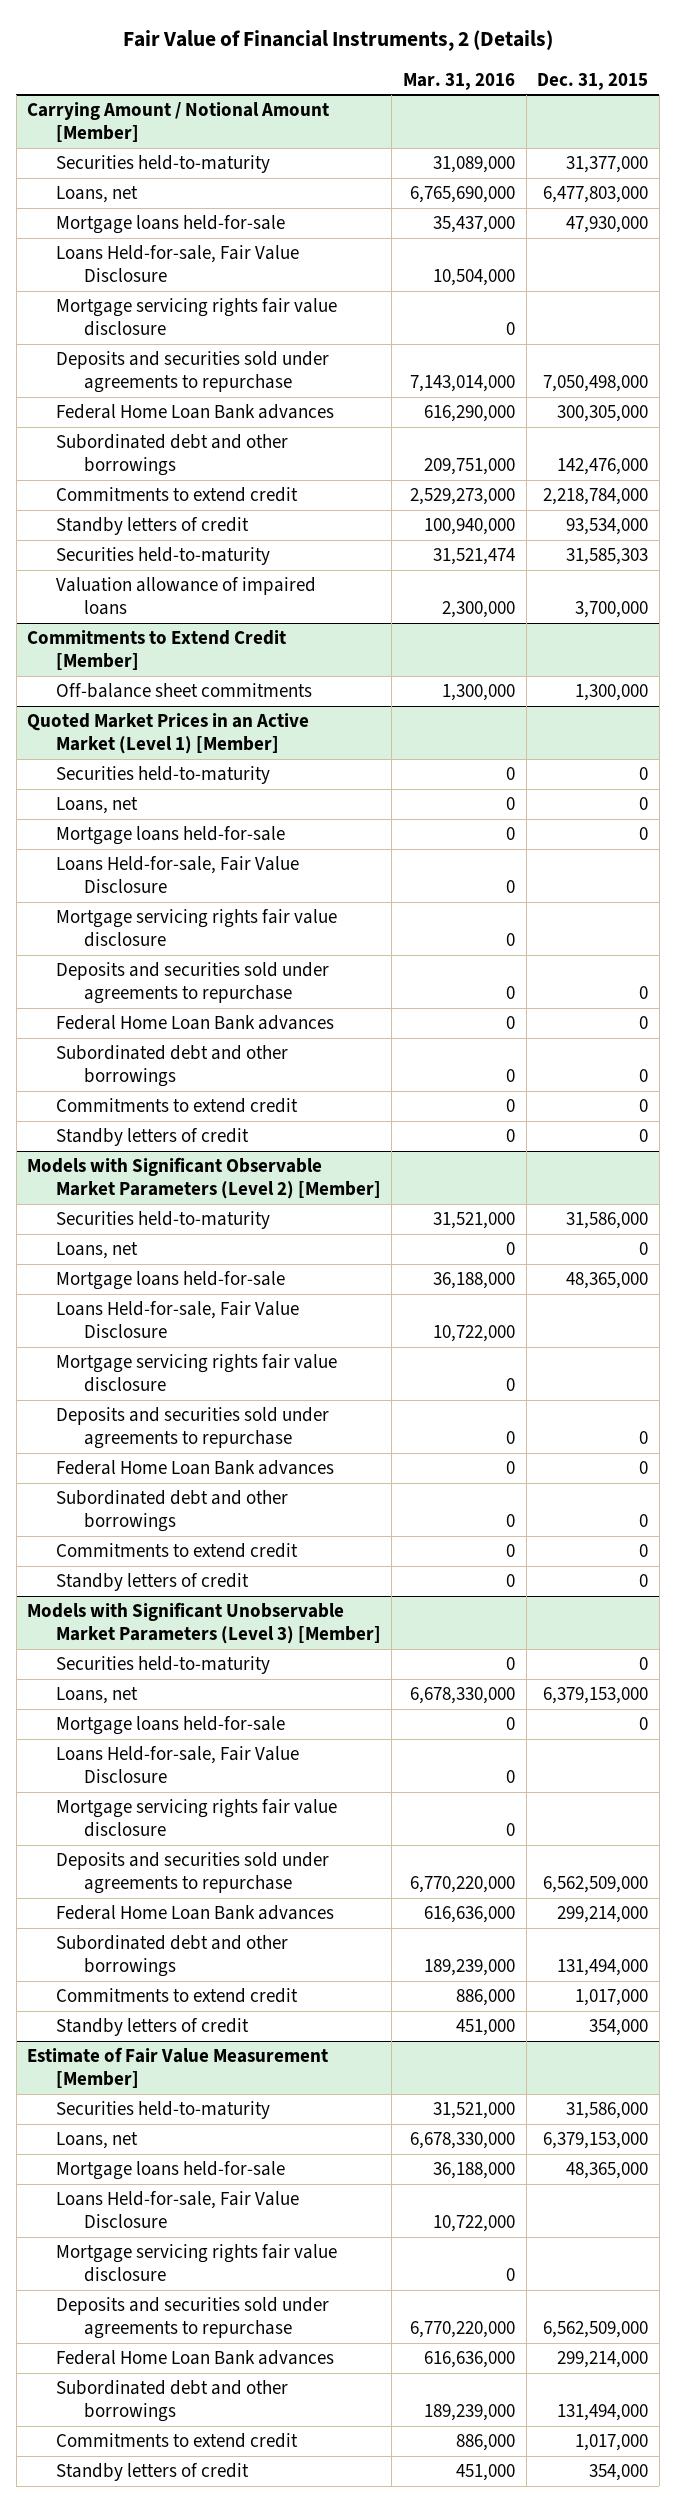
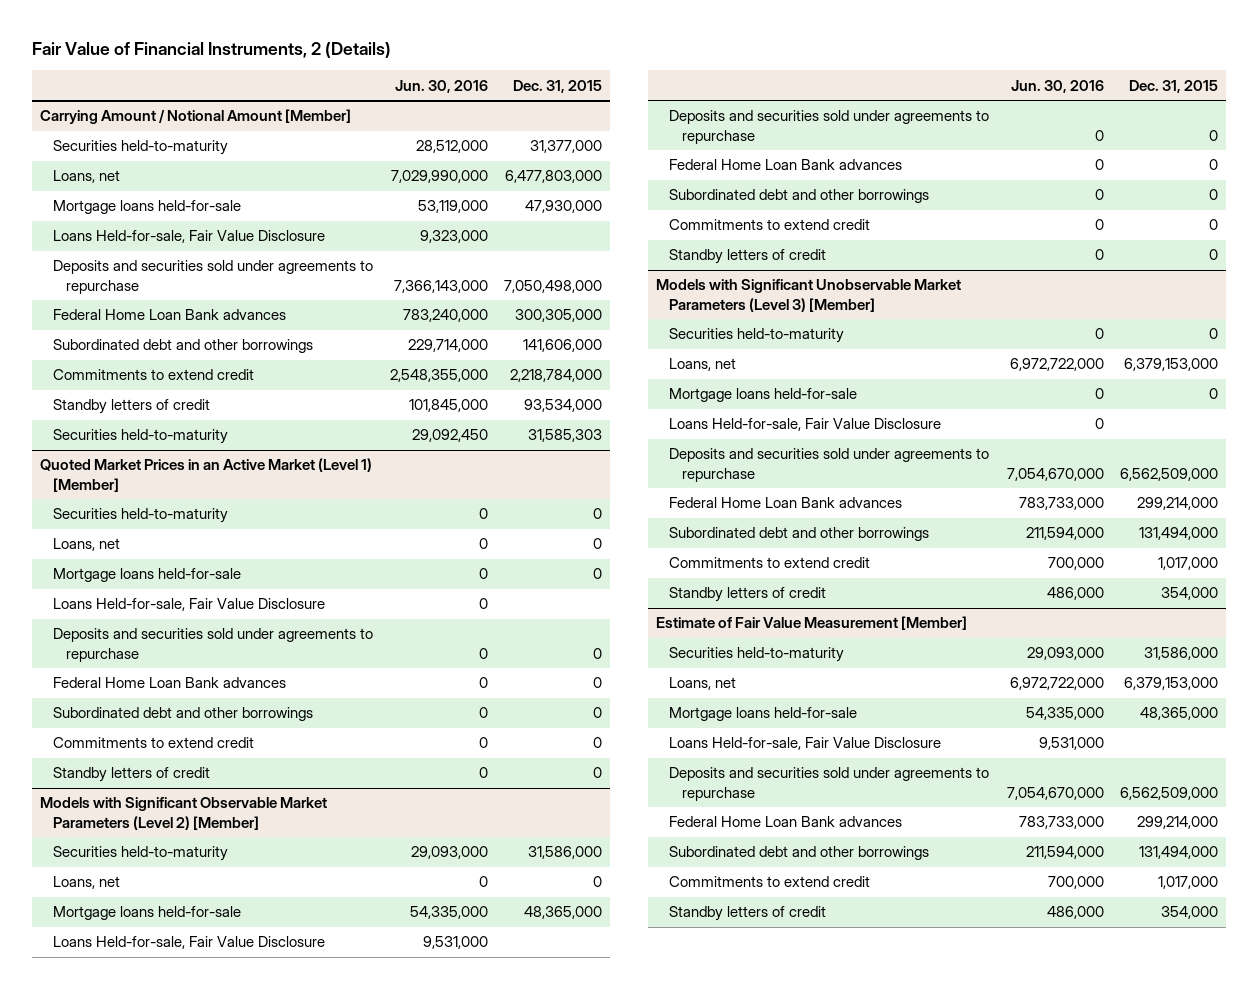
- | Mar. 31, 2016 | Dec. 31, 2015
+ | Jun. 30, 2016 | Dec. 31, 2015
@ Carrying Amount / Notional Amount [Member]
- Mortgage servicing rights fair value disclosure | 0 |
- Subordinated debt and other borrowings | 209,751,000 | 142,476,000
+ Subordinated debt and other borrowings | 229,714,000 | 141,606,000
- Valuation allowance of impaired loans | 2,300,000 | 3,700,000
- Commitments to Extend Credit [Member]
- Off-balance sheet commitments | 1,300,000 | 1,300,000
@ Quoted Market Prices in an Active Market (Level 1) [Member]
- Mortgage servicing rights fair value disclosure | 0 |
@ Models with Significant Observable Market Parameters (Level 2) [Member]
- Mortgage servicing rights fair value disclosure | 0 |
@ Models with Significant Unobservable Market Parameters (Level 3) [Member]
- Mortgage servicing rights fair value disclosure | 0 |
@ Estimate of Fair Value Measurement [Member]
- Mortgage servicing rights fair value disclosure | 0 |

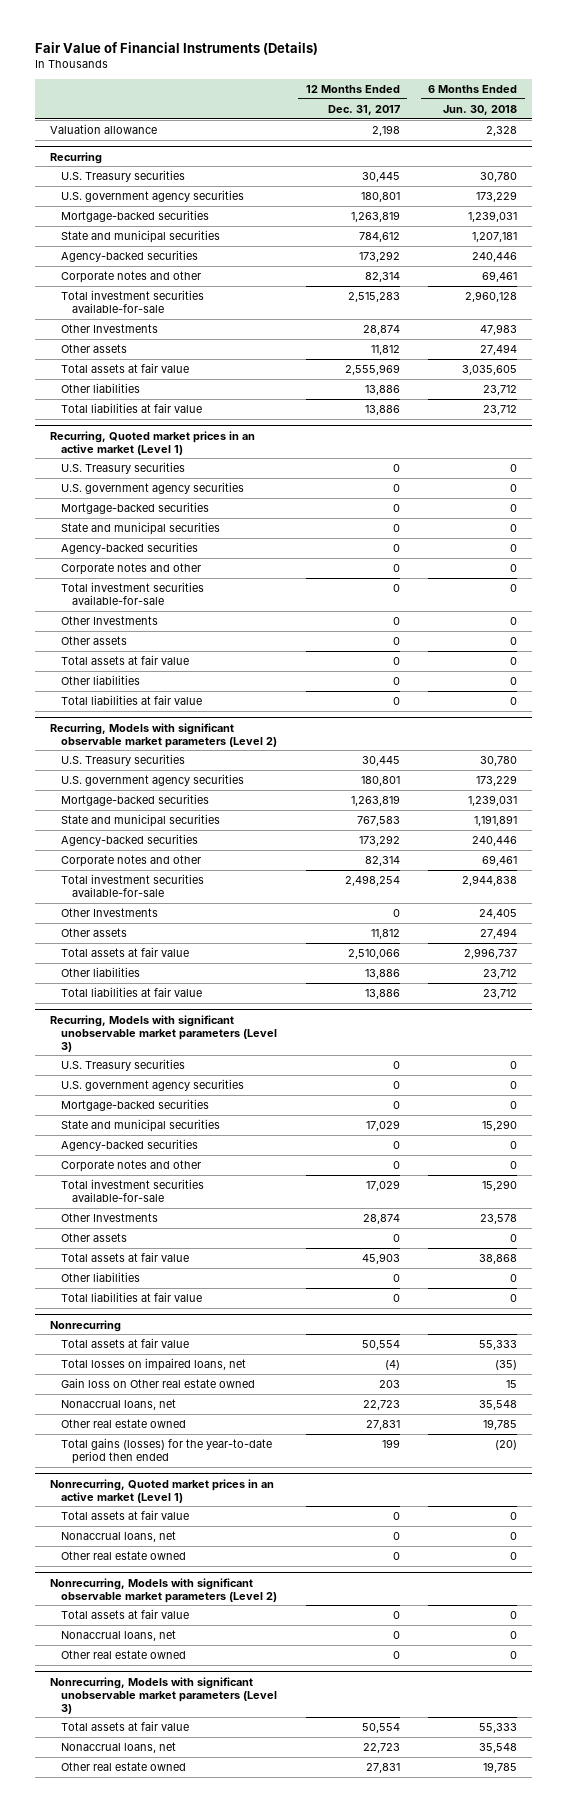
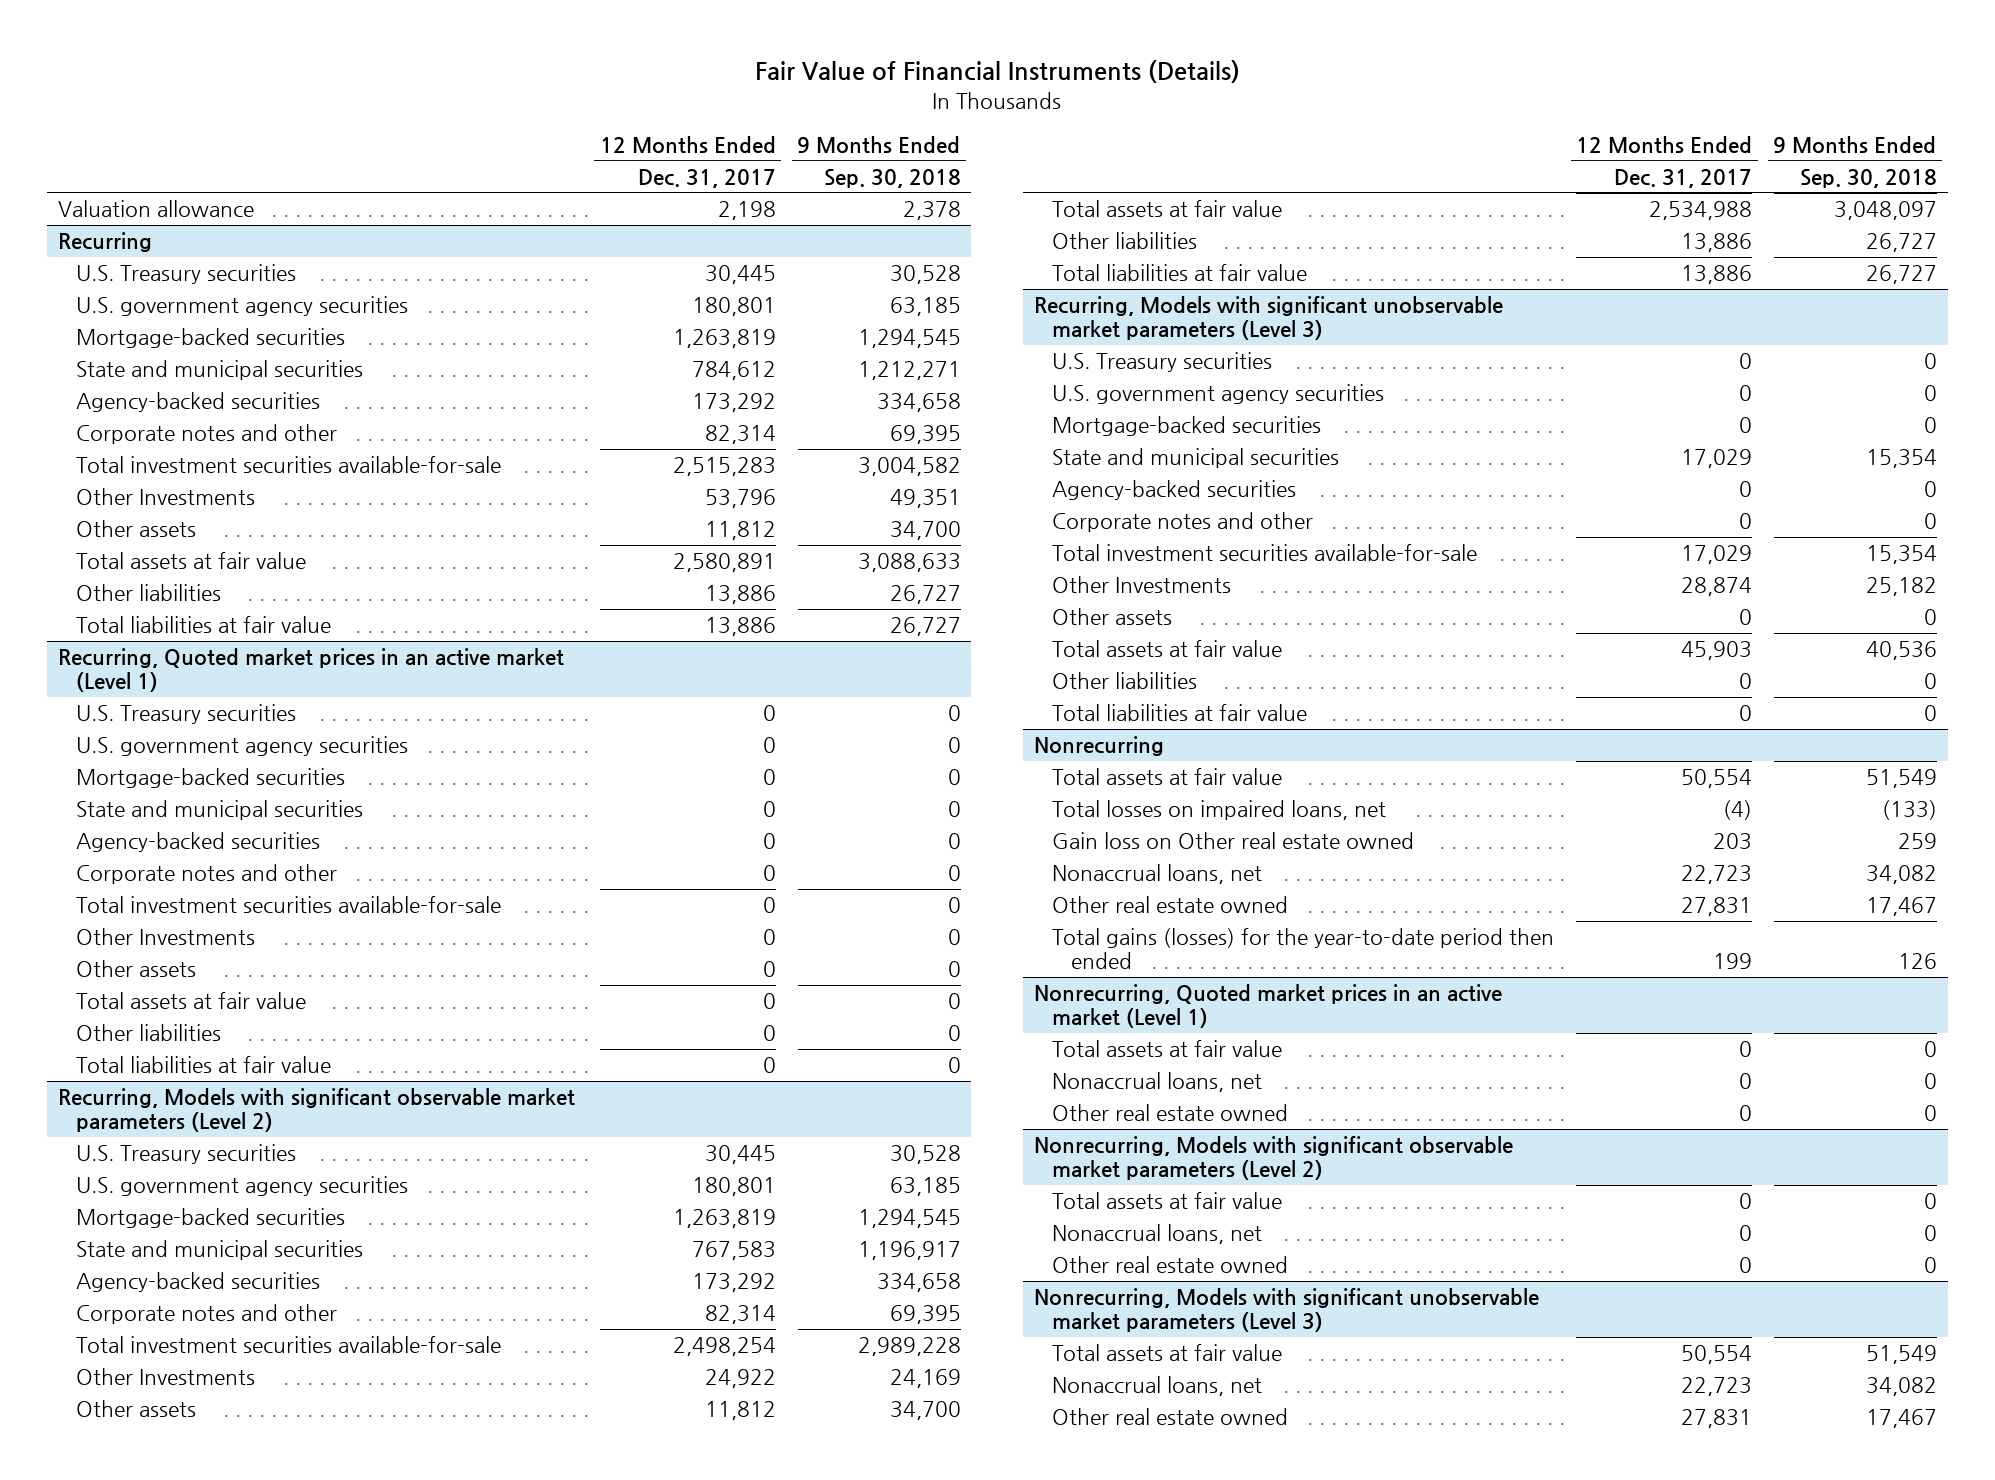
- | 12 Months Ended Dec. 31, 2017 | 6 Months Ended Jun. 30, 2018
+ | 12 Months Ended Dec. 31, 2017 | 9 Months Ended Sep. 30, 2018
@ Recurring
- Other Investments | 28,874 | 47,983
+ Other Investments | 53,796 | 49,351
- Total assets at fair value | 2,555,969 | 3,035,605
+ Total assets at fair value | 2,580,891 | 3,088,633
@ Recurring, Models with significant observable market parameters (Level 2)
- Other Investments | 0 | 24,405
+ Other Investments | 24,922 | 24,169
- Total assets at fair value | 2,510,066 | 2,996,737
+ Total assets at fair value | 2,534,988 | 3,048,097

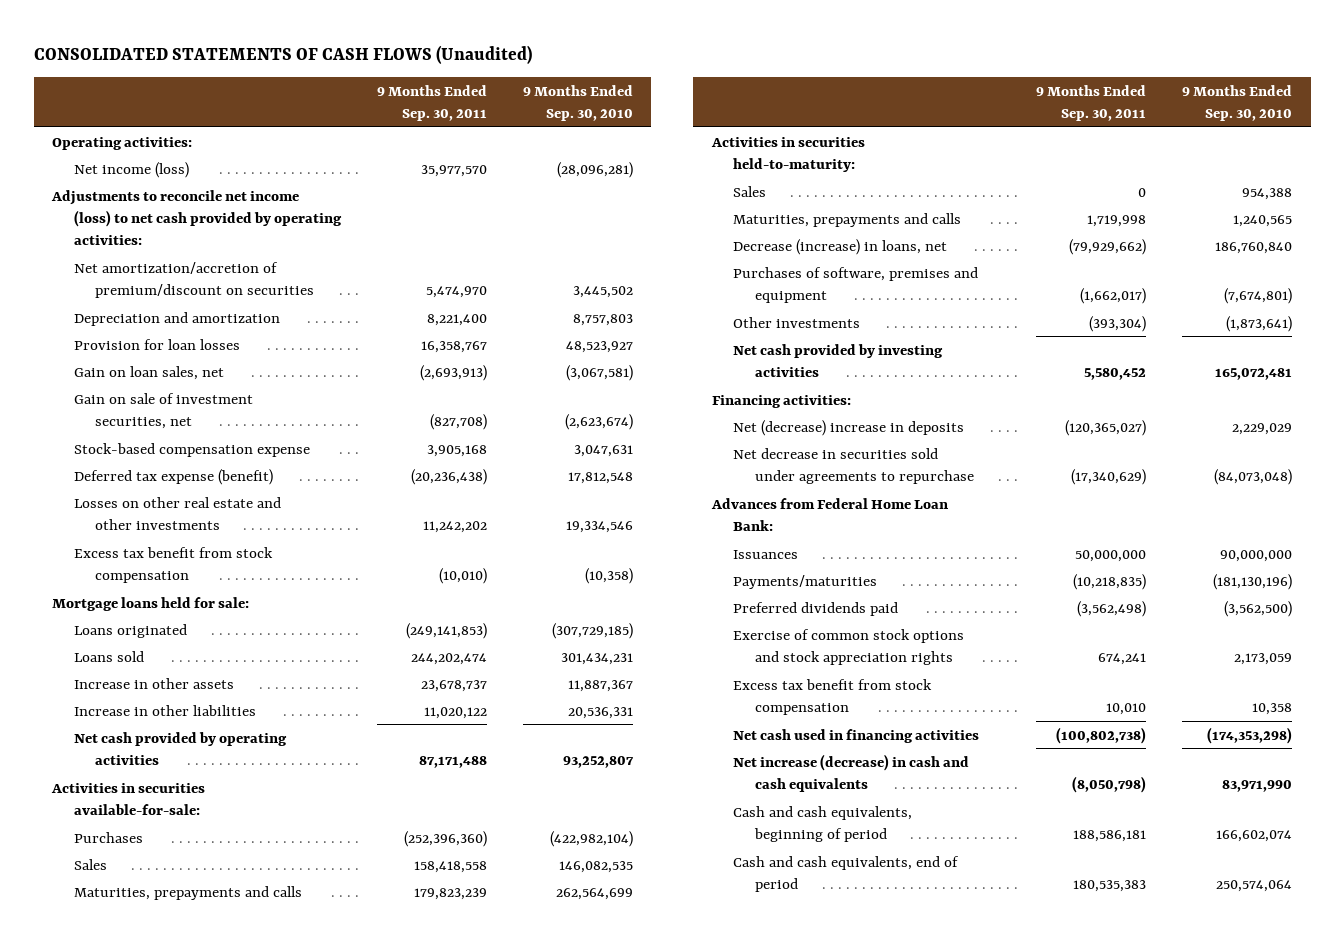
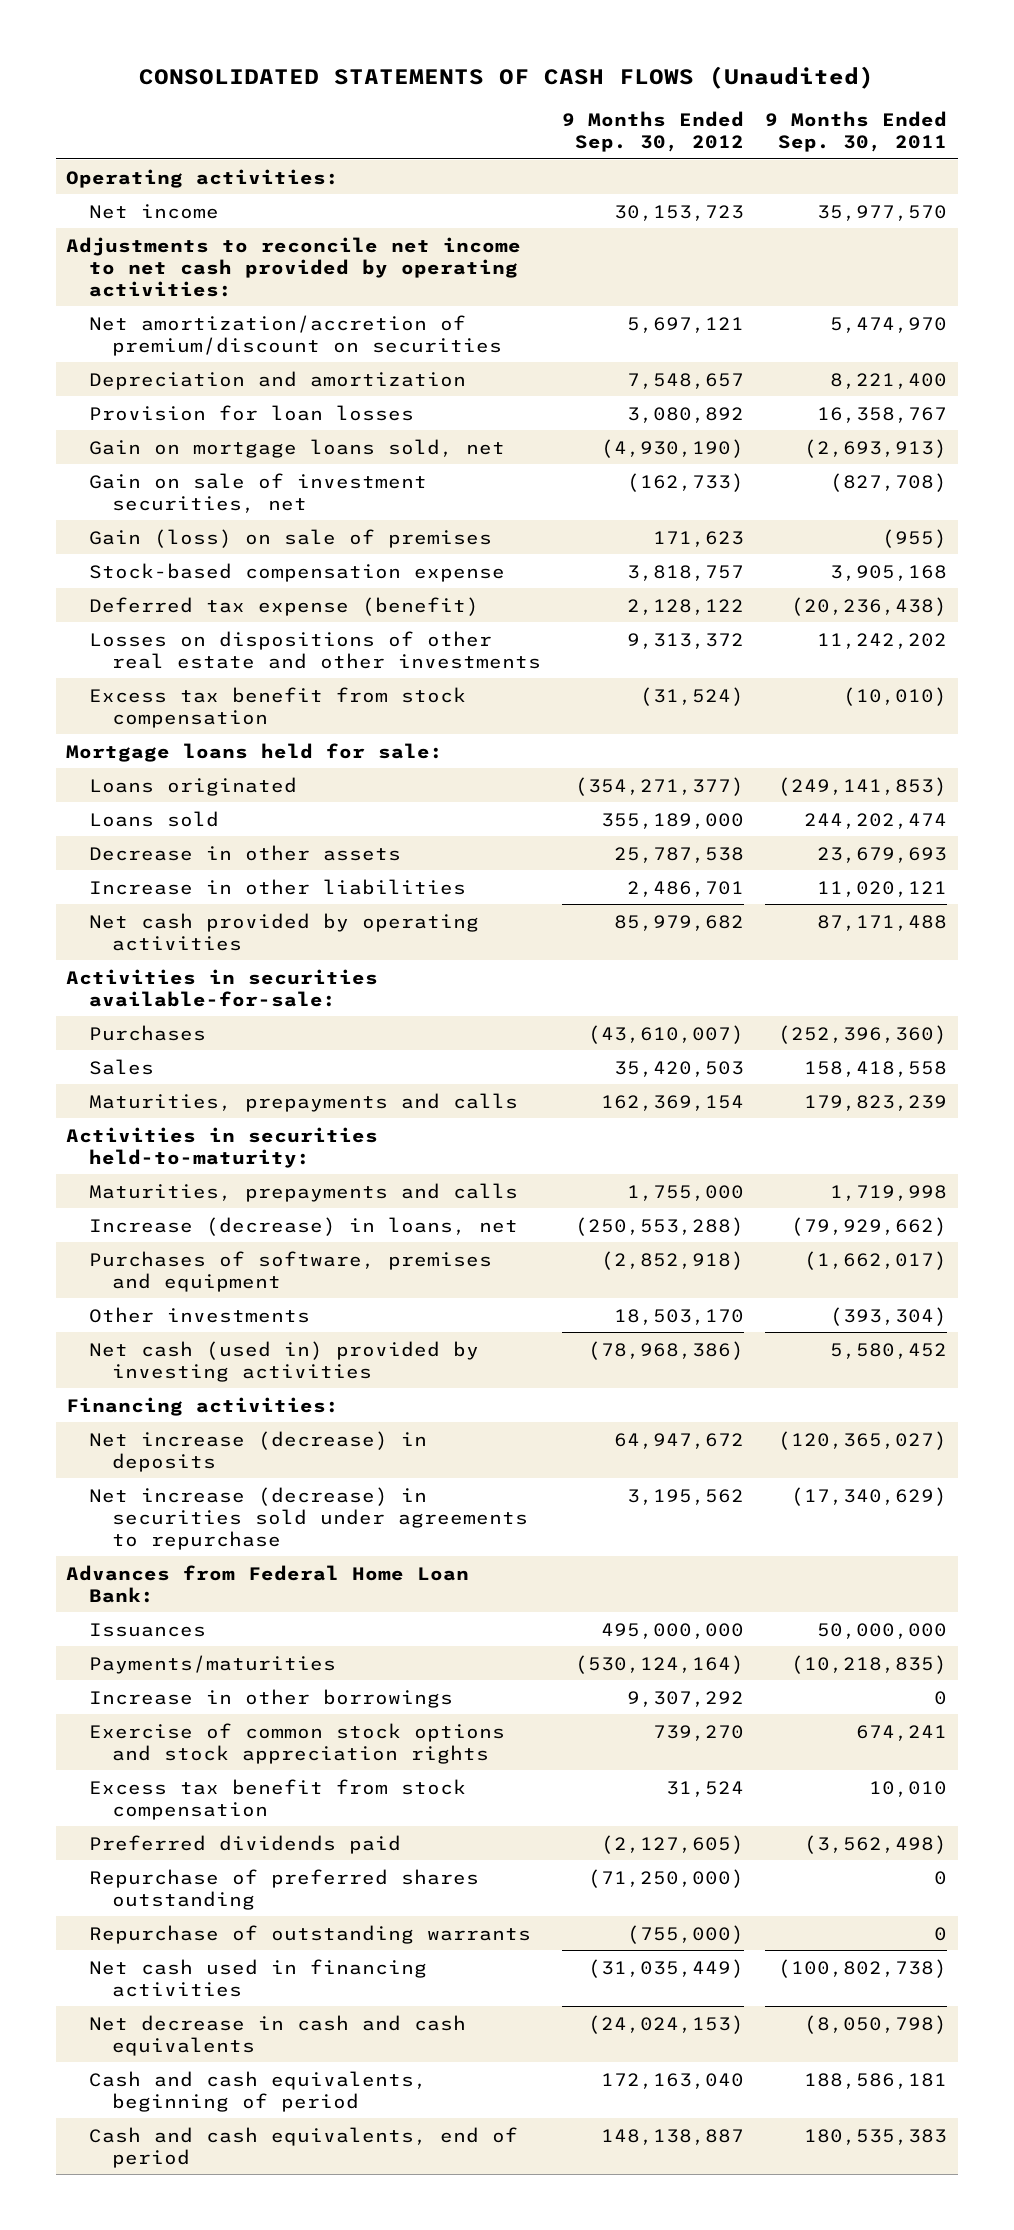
- | 9 Months Ended Sep. 30, 2011 | 9 Months Ended Sep. 30, 2010
+ | 9 Months Ended Sep. 30, 2012 | 9 Months Ended Sep. 30, 2011
- Net income (loss) | 35,977,570 | (28,096,281)
- Adjustments to reconcile net income (loss) to net cash provided by operating activities:
+ Net income | 30,153,723 | 35,977,570
+ Adjustments to reconcile net income to net cash provided by operating activities:
- Gain on loan sales, net | (2,693,913) | (3,067,581)
+ Gain on mortgage loans sold, net | (4,930,190) | (2,693,913)
+ Gain (loss) on sale of premises | 171,623 | (955)
- Losses on other real estate and other investments | 11,242,202 | 19,334,546
+ Losses on dispositions of other real estate and other investments | 9,313,372 | 11,242,202
- Increase in other assets | 23,678,737 | 11,887,367
- Increase in other liabilities | 11,020,122 | 20,536,331
+ Decrease in other assets | 25,787,538 | 23,679,693
+ Increase in other liabilities | 2,486,701 | 11,020,121
- Sales | 0 | 954,388
- Decrease (increase) in loans, net | (79,929,662) | 186,760,840
+ Increase (decrease) in loans, net | (250,553,288) | (79,929,662)
- Net cash provided by investing activities | 5,580,452 | 165,072,481
+ Net cash (used in) provided by investing activities | (78,968,386) | 5,580,452
- Net (decrease) increase in deposits | (120,365,027) | 2,229,029
- Net decrease in securities sold under agreements to repurchase | (17,340,629) | (84,073,048)
+ Net increase (decrease) in deposits | 64,947,672 | (120,365,027)
+ Net increase (decrease) in securities sold under agreements to repurchase | 3,195,562 | (17,340,629)
+ Increase in other borrowings | 9,307,292 | 0
moved down: Preferred dividends paid | (2,127,605) | (3,562,498)
+ Repurchase of preferred shares outstanding | (71,250,000) | 0
+ Repurchase of outstanding warrants | (755,000) | 0
- Net increase (decrease) in cash and cash equivalents | (8,050,798) | 83,971,990
+ Net decrease in cash and cash equivalents | (24,024,153) | (8,050,798)

